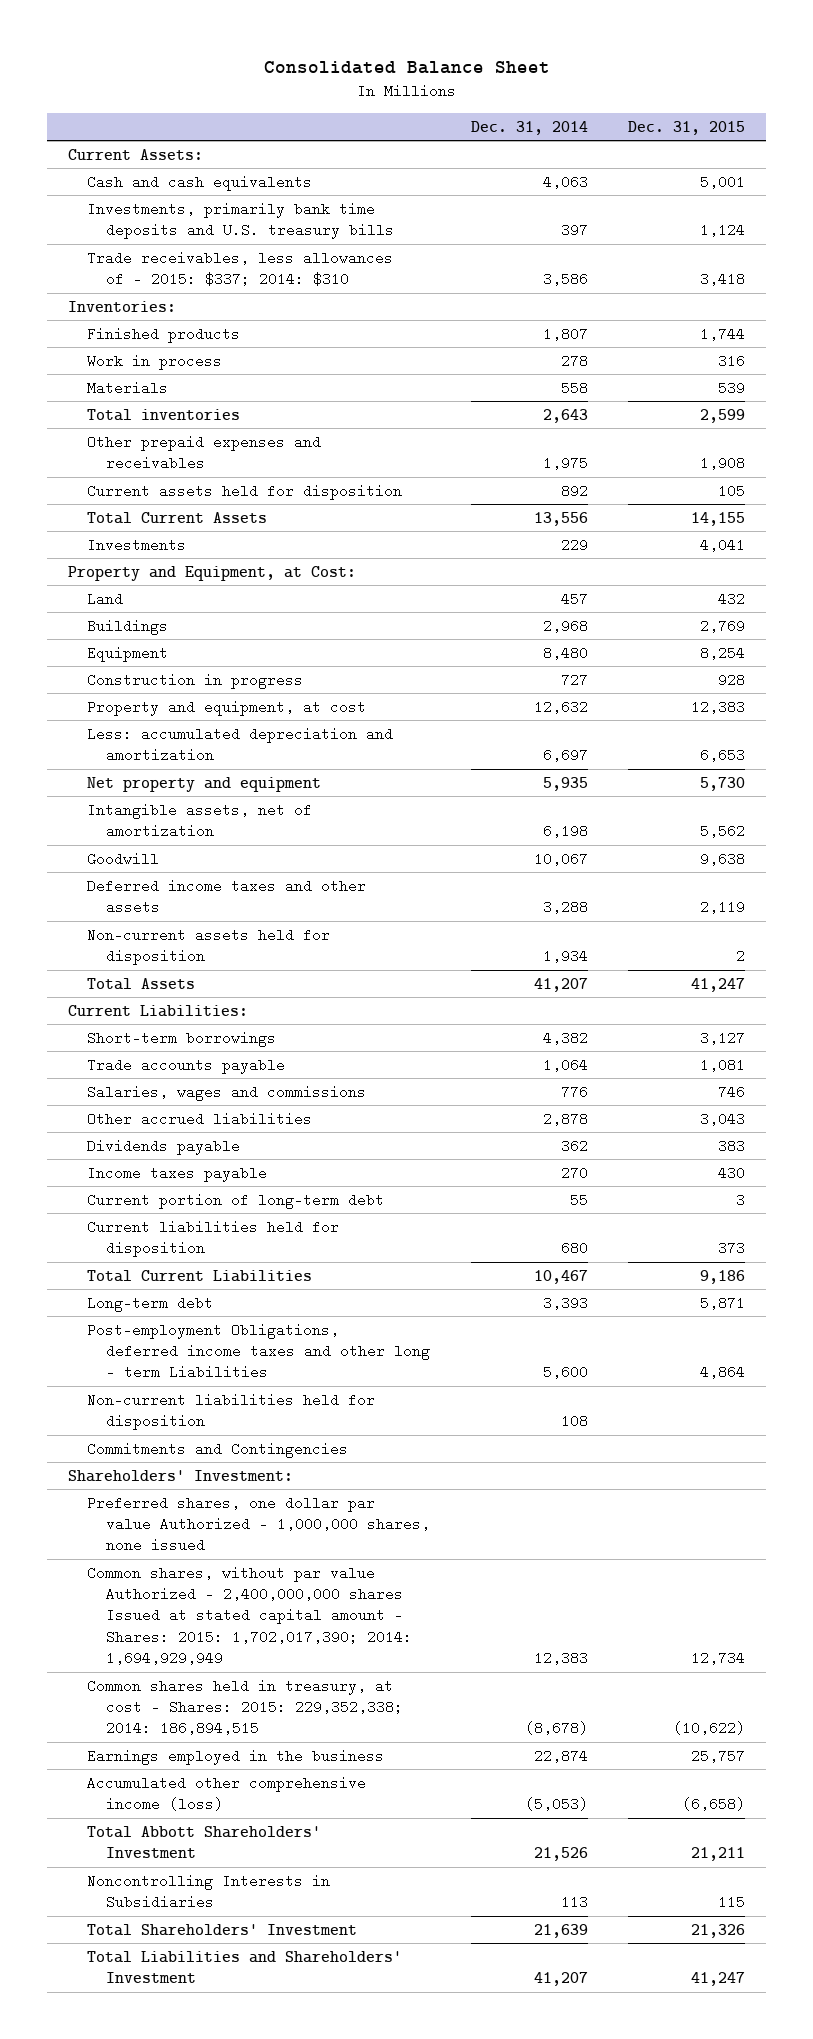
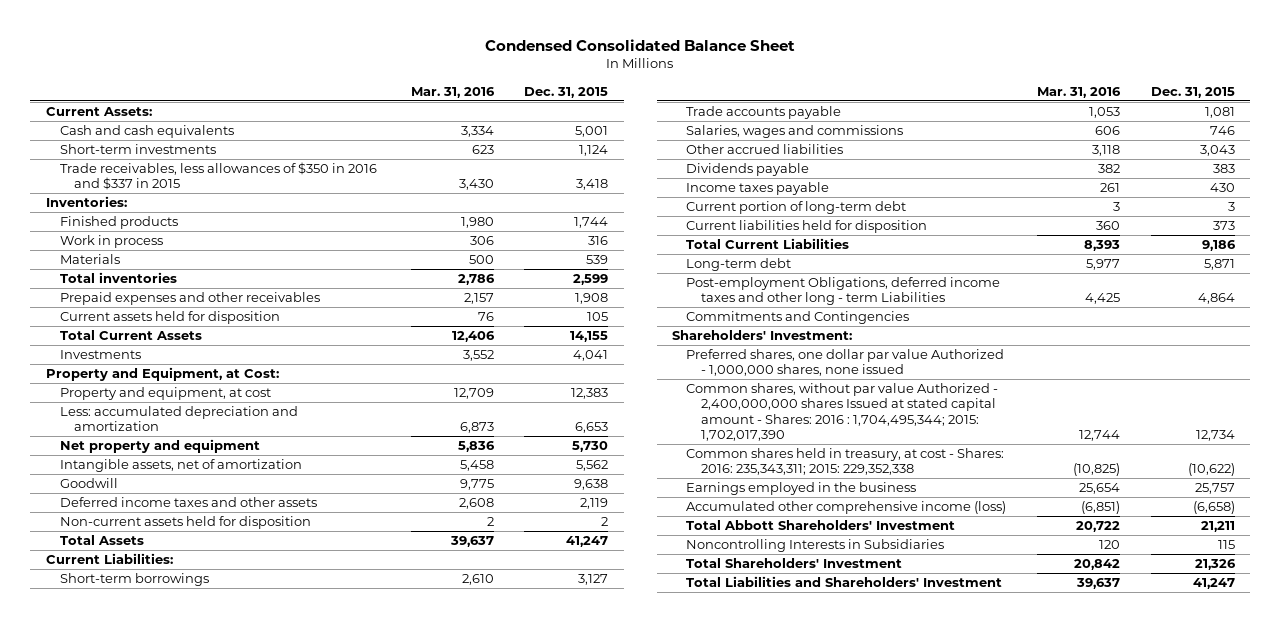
- Consolidated Balance Sheet
+ Condensed Consolidated Balance Sheet
- | Dec. 31, 2014 | Dec. 31, 2015
+ | Mar. 31, 2016 | Dec. 31, 2015
- Investments, primarily bank time deposits and U.S. treasury bills | 397 | 1,124
- Trade receivables, less allowances of - 2015: $337; 2014: $310 | 3,586 | 3,418
+ Short-term investments | 623 | 1,124
+ Trade receivables, less allowances of $350 in 2016 and $337 in 2015 | 3,430 | 3,418
- Other prepaid expenses and receivables | 1,975 | 1,908
+ Prepaid expenses and other receivables | 2,157 | 1,908
- Land | 457 | 432
- Buildings | 2,968 | 2,769
- Equipment | 8,480 | 8,254
- Construction in progress | 727 | 928
- Non-current liabilities held for disposition | 108 |
- Common shares, without par value Authorized - 2,400,000,000 shares Issued at stated capital amount - Shares: 2015: 1,702,017,390; 2014: 1,694,929,949 | 12,383 | 12,734
- Common shares held in treasury, at cost - Shares: 2015: 229,352,338; 2014: 186,894,515 | (8,678) | (10,622)
+ Common shares, without par value Authorized - 2,400,000,000 shares Issued at stated capital amount - Shares: 2016 : 1,704,495,344; 2015: 1,702,017,390 | 12,744 | 12,734
+ Common shares held in treasury, at cost - Shares: 2016: 235,343,311; 2015: 229,352,338 | (10,825) | (10,622)

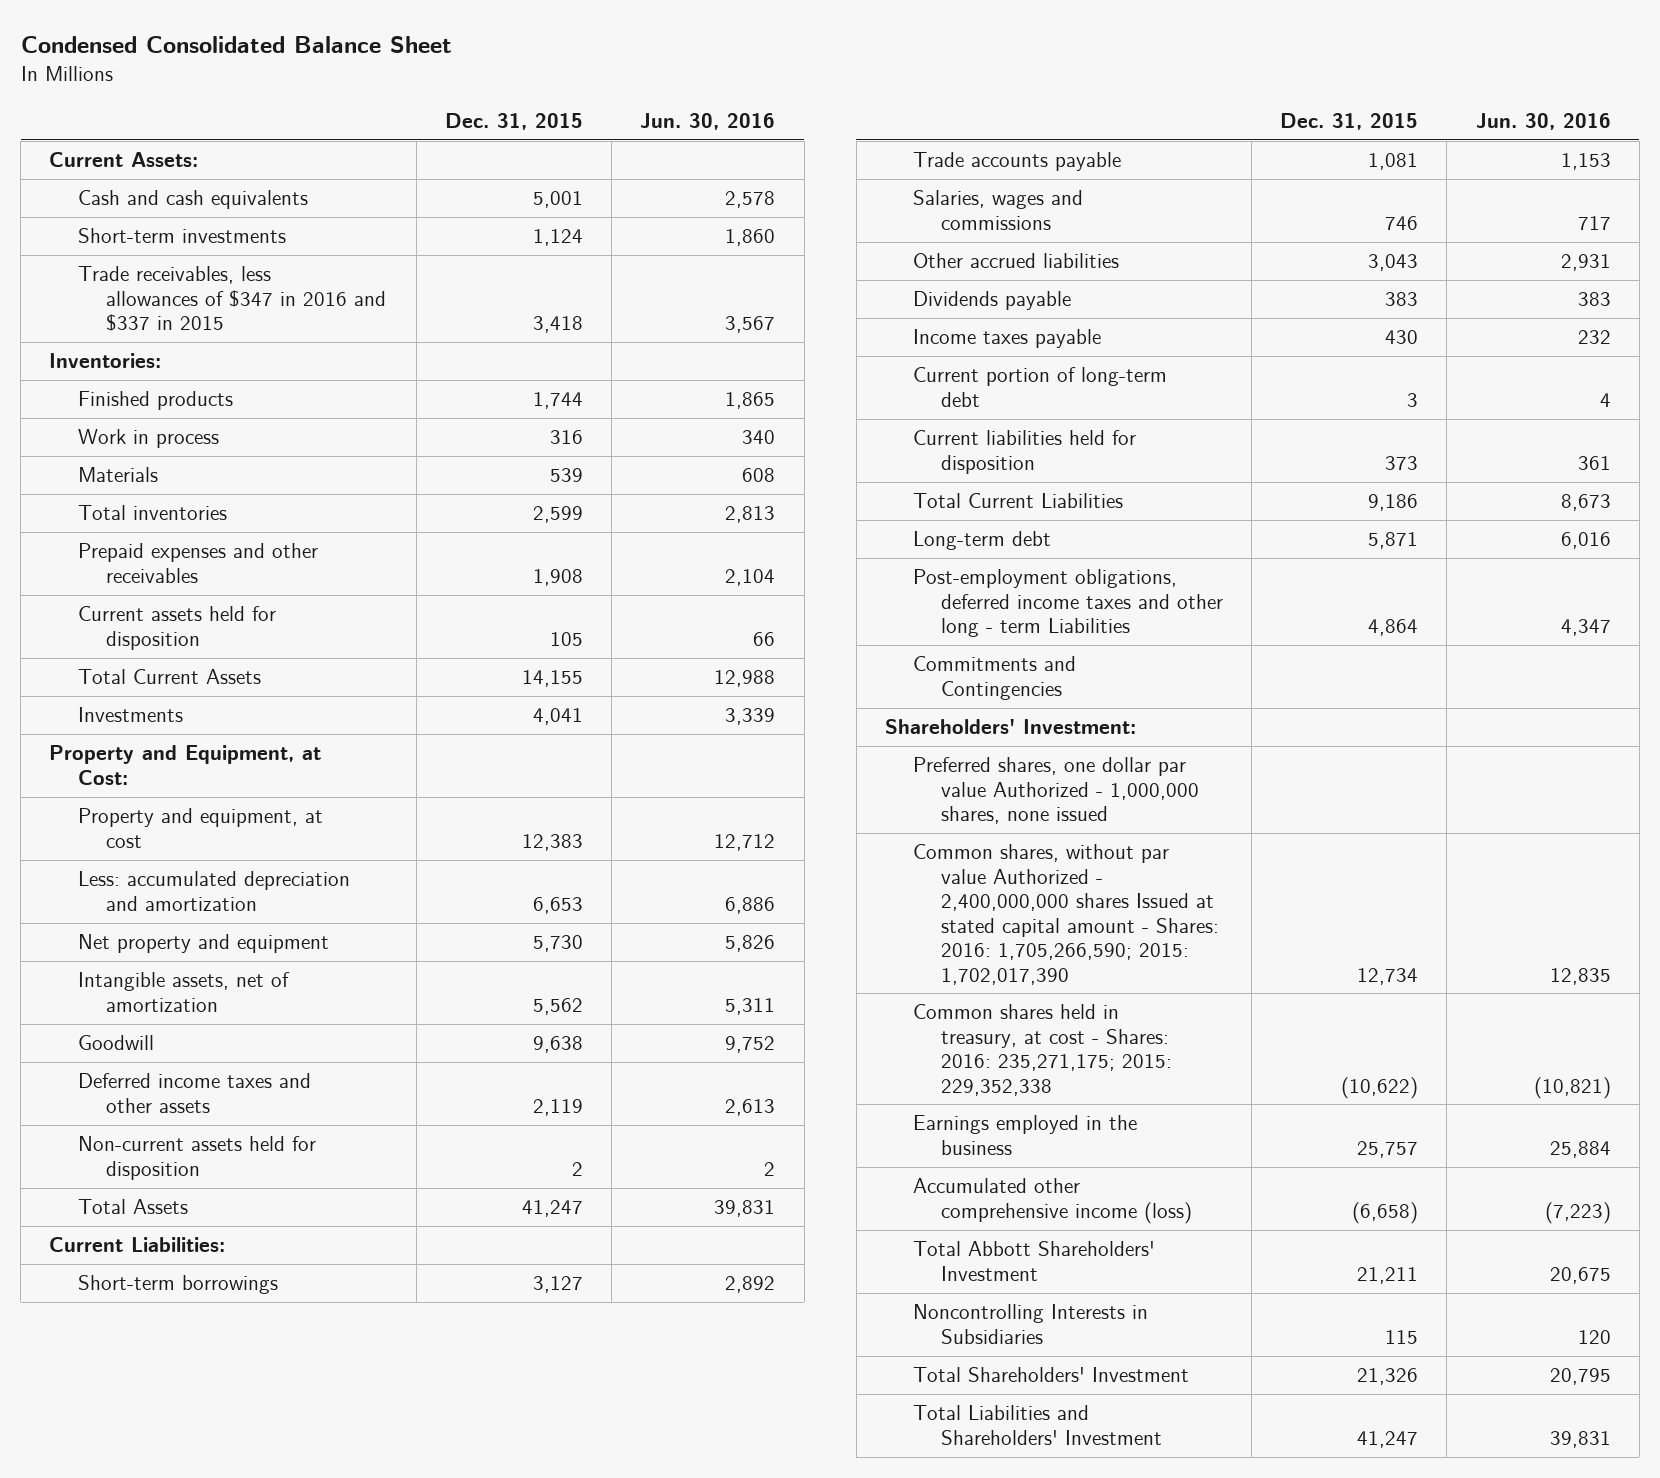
- | Mar. 31, 2016 | Dec. 31, 2015
+ | Dec. 31, 2015 | Jun. 30, 2016
- Trade receivables, less allowances of $350 in 2016 and $337 in 2015 | 3,430 | 3,418
+ Trade receivables, less allowances of $347 in 2016 and $337 in 2015 | 3,418 | 3,567
- Post-employment Obligations, deferred income taxes and other long - term Liabilities | 4,425 | 4,864
+ Post-employment obligations, deferred income taxes and other long - term Liabilities | 4,864 | 4,347
- Common shares, without par value Authorized - 2,400,000,000 shares Issued at stated capital amount - Shares: 2016 : 1,704,495,344; 2015: 1,702,017,390 | 12,744 | 12,734
- Common shares held in treasury, at cost - Shares: 2016: 235,343,311; 2015: 229,352,338 | (10,825) | (10,622)
+ Common shares, without par value Authorized - 2,400,000,000 shares Issued at stated capital amount - Shares: 2016: 1,705,266,590; 2015: 1,702,017,390 | 12,734 | 12,835
+ Common shares held in treasury, at cost - Shares: 2016: 235,271,175; 2015: 229,352,338 | (10,622) | (10,821)

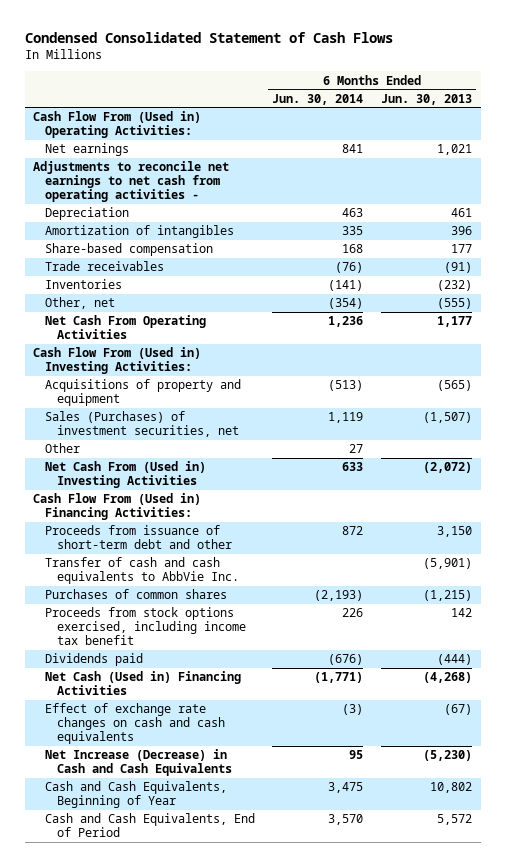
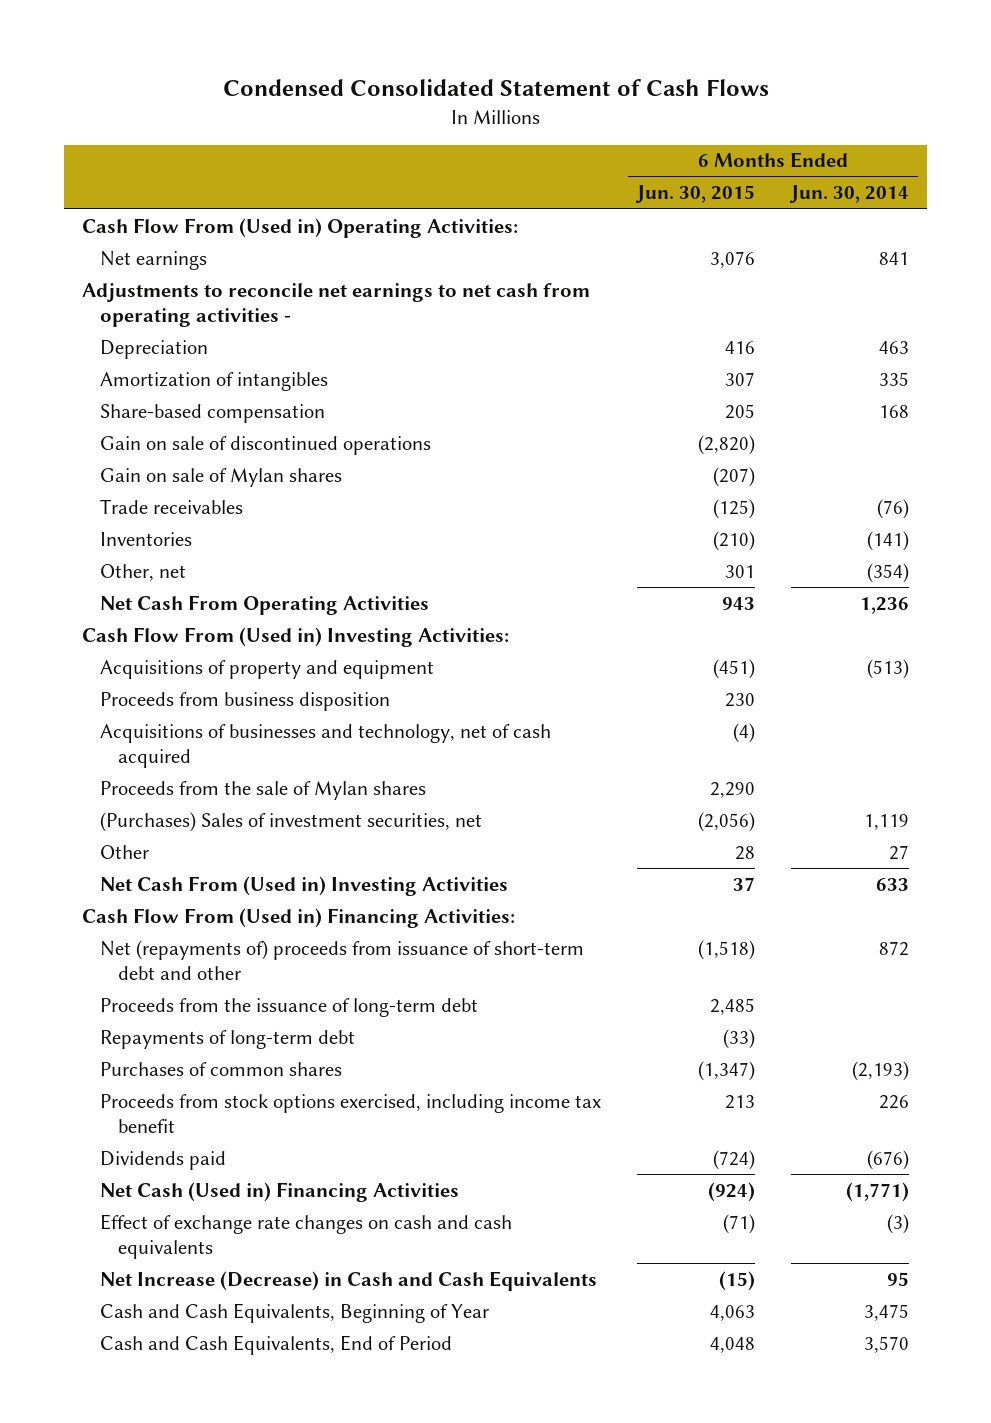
- | 6 Months Ended Jun. 30, 2014 | 6 Months Ended Jun. 30, 2013
+ | 6 Months Ended Jun. 30, 2015 | 6 Months Ended Jun. 30, 2014
+ Gain on sale of discontinued operations | (2,820) |
+ Gain on sale of Mylan shares | (207) |
- Sales (Purchases) of investment securities, net | 1,119 | (1,507)
+ Proceeds from business disposition | 230 |
+ Acquisitions of businesses and technology, net of cash acquired | (4) |
+ Proceeds from the sale of Mylan shares | 2,290 |
+ (Purchases) Sales of investment securities, net | (2,056) | 1,119
- Proceeds from issuance of short-term debt and other | 872 | 3,150
- Transfer of cash and cash equivalents to AbbVie Inc. | | (5,901)
+ Net (repayments of) proceeds from issuance of short-term debt and other | (1,518) | 872
+ Proceeds from the issuance of long-term debt | 2,485 |
+ Repayments of long-term debt | (33) |

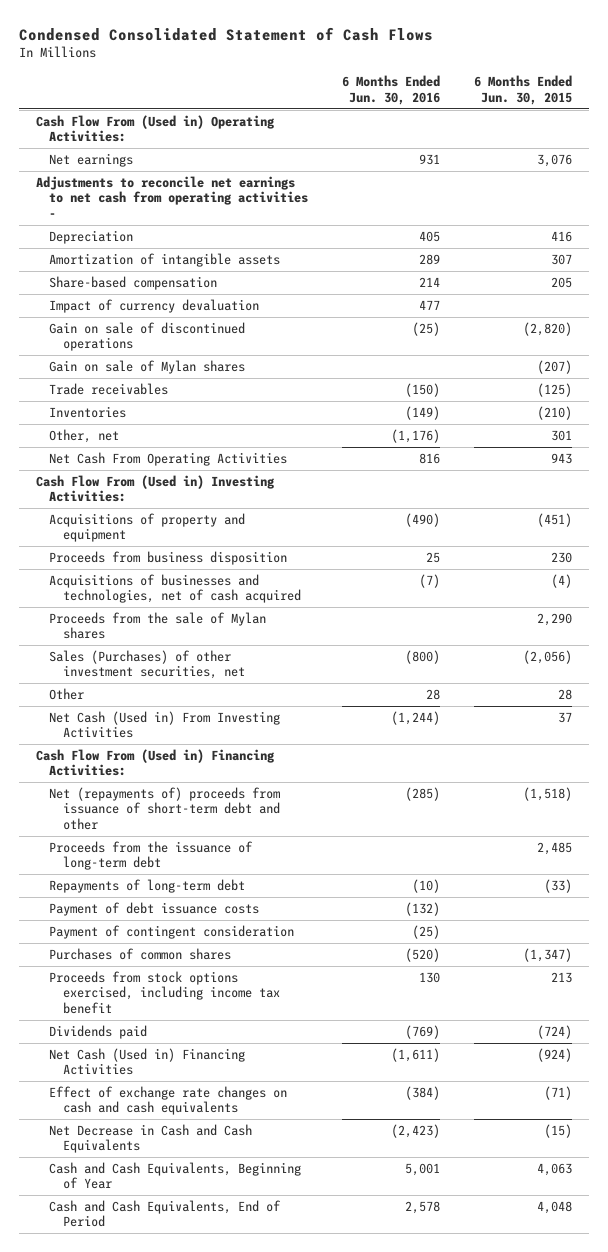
- | 6 Months Ended Jun. 30, 2015 | 6 Months Ended Jun. 30, 2014
+ | 6 Months Ended Jun. 30, 2016 | 6 Months Ended Jun. 30, 2015
- Amortization of intangibles | 307 | 335
+ Amortization of intangible assets | 289 | 307
+ Impact of currency devaluation | 477 |
- Acquisitions of businesses and technology, net of cash acquired | (4) |
+ Acquisitions of businesses and technologies, net of cash acquired | (7) | (4)
- (Purchases) Sales of investment securities, net | (2,056) | 1,119
+ Sales (Purchases) of other investment securities, net | (800) | (2,056)
- Net Cash From (Used in) Investing Activities | 37 | 633
+ Net Cash (Used in) From Investing Activities | (1,244) | 37
+ Payment of debt issuance costs | (132) |
+ Payment of contingent consideration | (25) |
- Net Increase (Decrease) in Cash and Cash Equivalents | (15) | 95
+ Net Decrease in Cash and Cash Equivalents | (2,423) | (15)

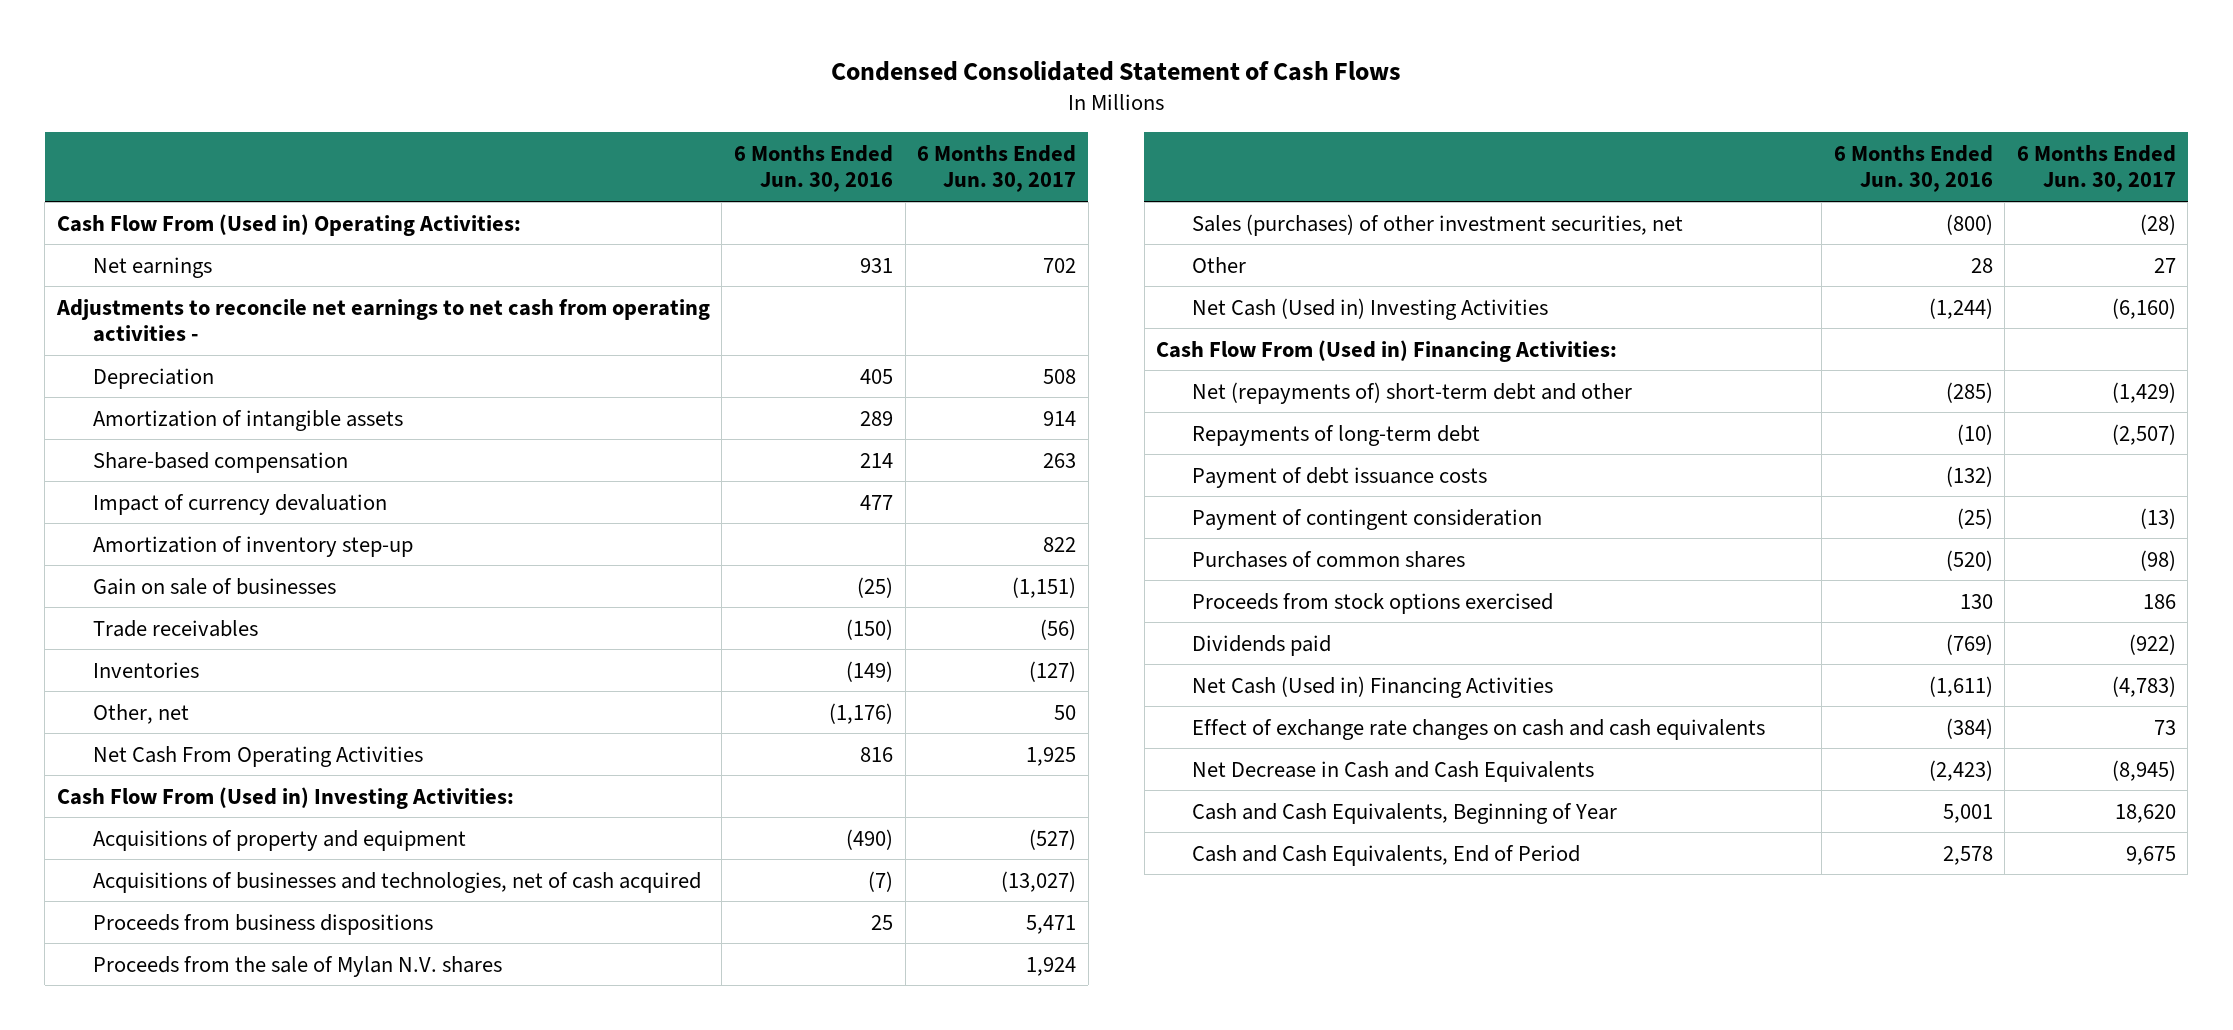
- | 6 Months Ended Jun. 30, 2016 | 6 Months Ended Jun. 30, 2015
+ | 6 Months Ended Jun. 30, 2016 | 6 Months Ended Jun. 30, 2017
- Gain on sale of discontinued operations | (25) | (2,820)
- Gain on sale of Mylan shares | | (207)
+ Amortization of inventory step-up | | 822
+ Gain on sale of businesses | (25) | (1,151)
- Proceeds from business disposition | 25 | 230
- Proceeds from the sale of Mylan shares | | 2,290
- Sales (Purchases) of other investment securities, net | (800) | (2,056)
+ Proceeds from business dispositions | 25 | 5,471
+ Proceeds from the sale of Mylan N.V. shares | | 1,924
+ Sales (purchases) of other investment securities, net | (800) | (28)
- Net Cash (Used in) From Investing Activities | (1,244) | 37
+ Net Cash (Used in) Investing Activities | (1,244) | (6,160)
- Net (repayments of) proceeds from issuance of short-term debt and other | (285) | (1,518)
- Proceeds from the issuance of long-term debt | | 2,485
+ Net (repayments of) short-term debt and other | (285) | (1,429)
- Proceeds from stock options exercised, including income tax benefit | 130 | 213
+ Proceeds from stock options exercised | 130 | 186

